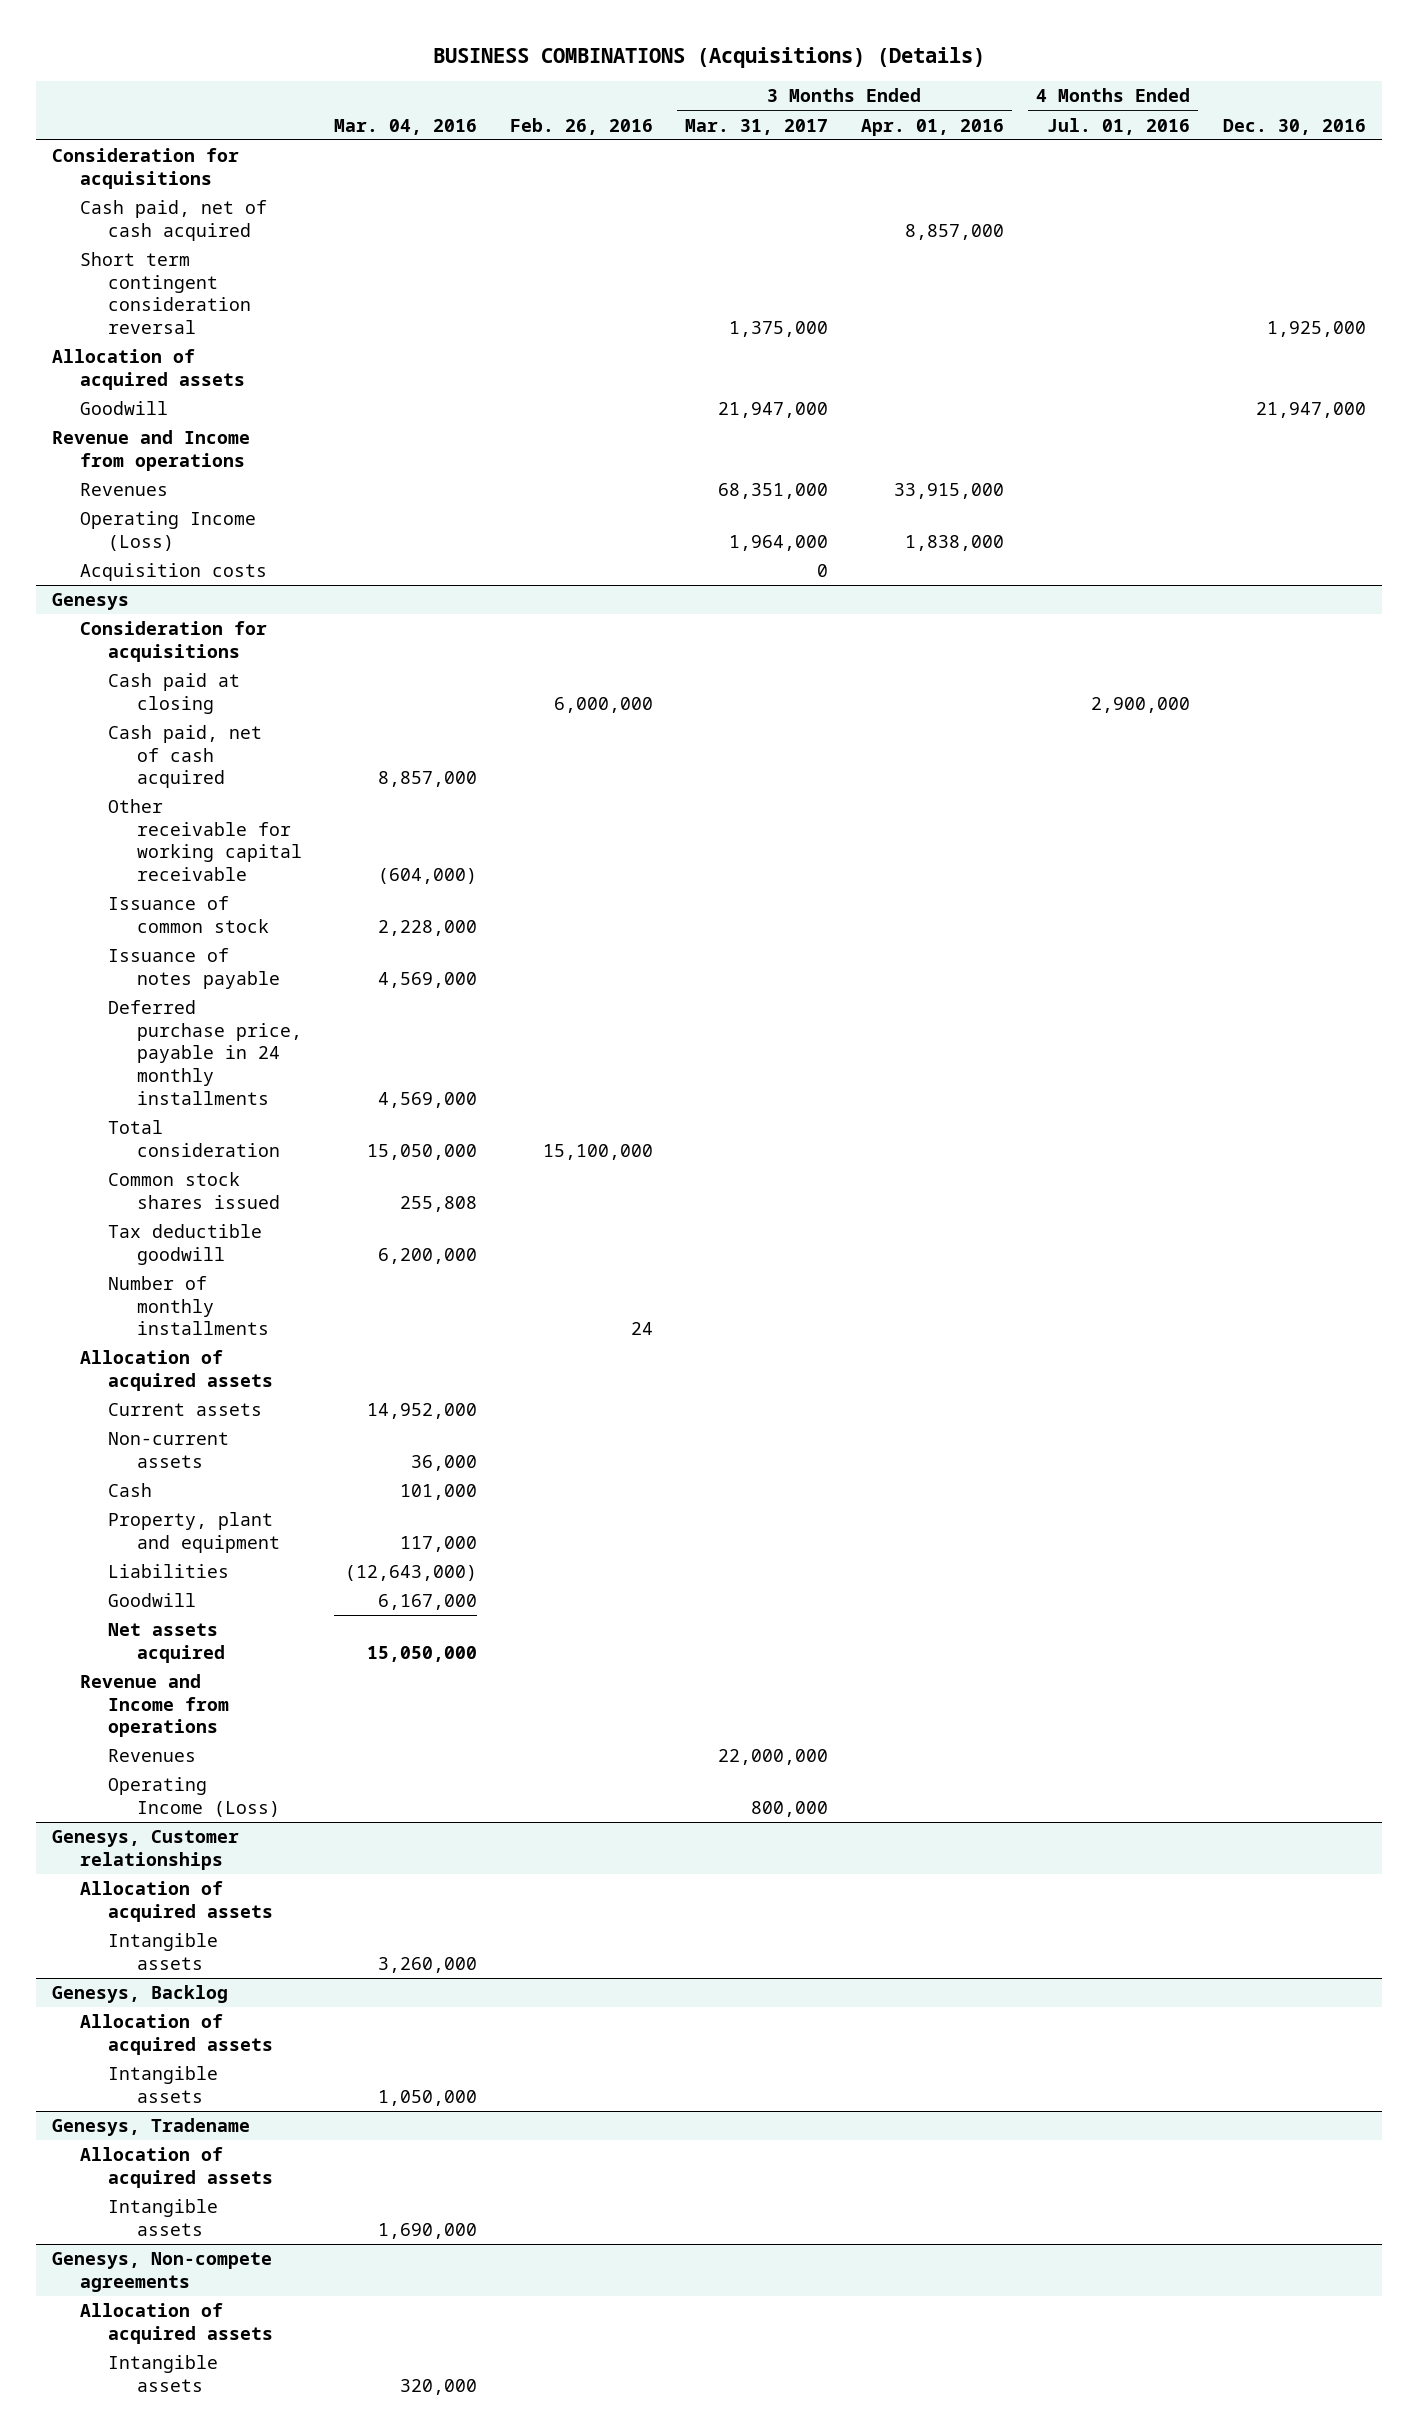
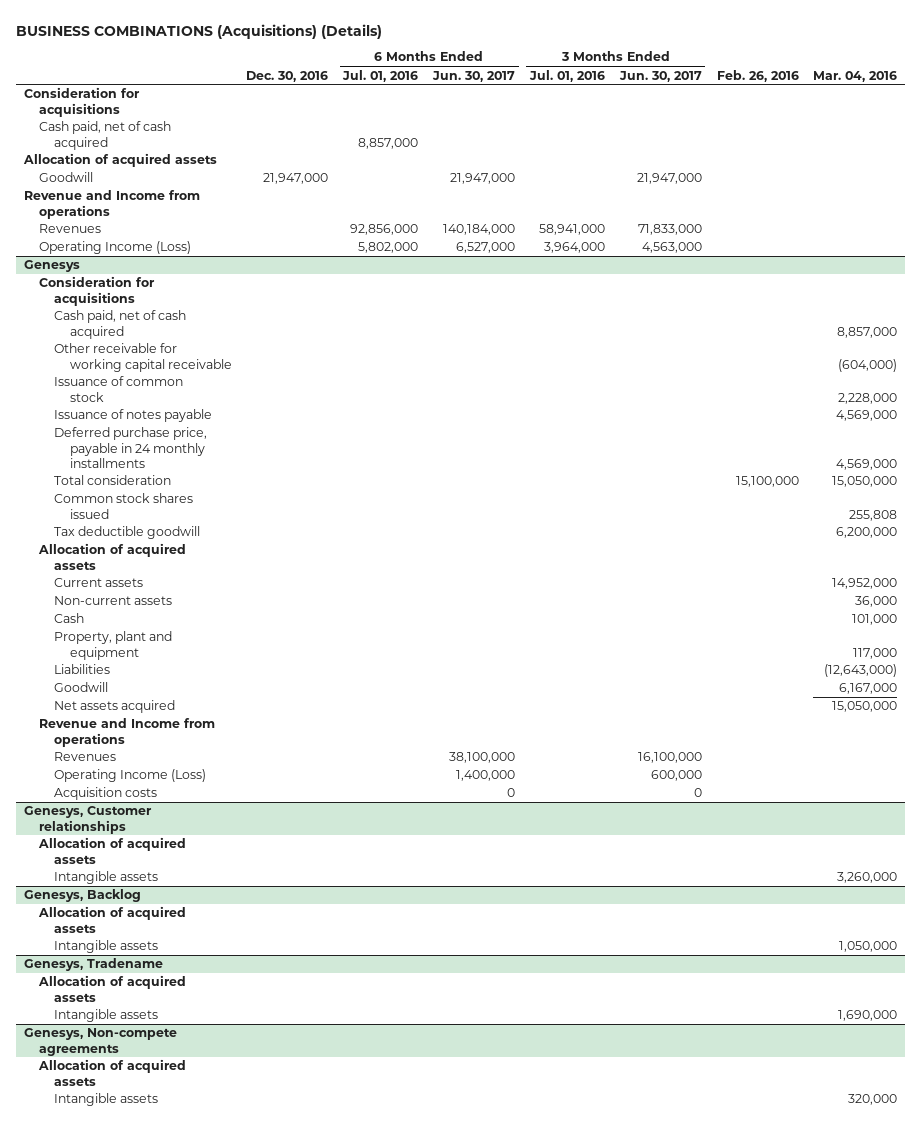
- | Mar. 04, 2016 | Feb. 26, 2016 | 3 Months Ended Mar. 31, 2017 | 3 Months Ended Apr. 01, 2016 | 4 Months Ended Jul. 01, 2016 | Dec. 30, 2016
+ | Dec. 30, 2016 | 6 Months Ended Jul. 01, 2016 | 6 Months Ended Jun. 30, 2017 | 3 Months Ended Jul. 01, 2016 | 3 Months Ended Jun. 30, 2017 | Feb. 26, 2016 | Mar. 04, 2016
- Short term contingent consideration reversal | | | 1,375,000 | | | 1,925,000
- Acquisition costs | | | 0 | | |
@ Genesys
- Cash paid at closing | | 6,000,000 | | | 2,900,000 |
- Number of monthly installments | | 24 | | | |
+ Acquisition costs | | | 0 | | 0 | |

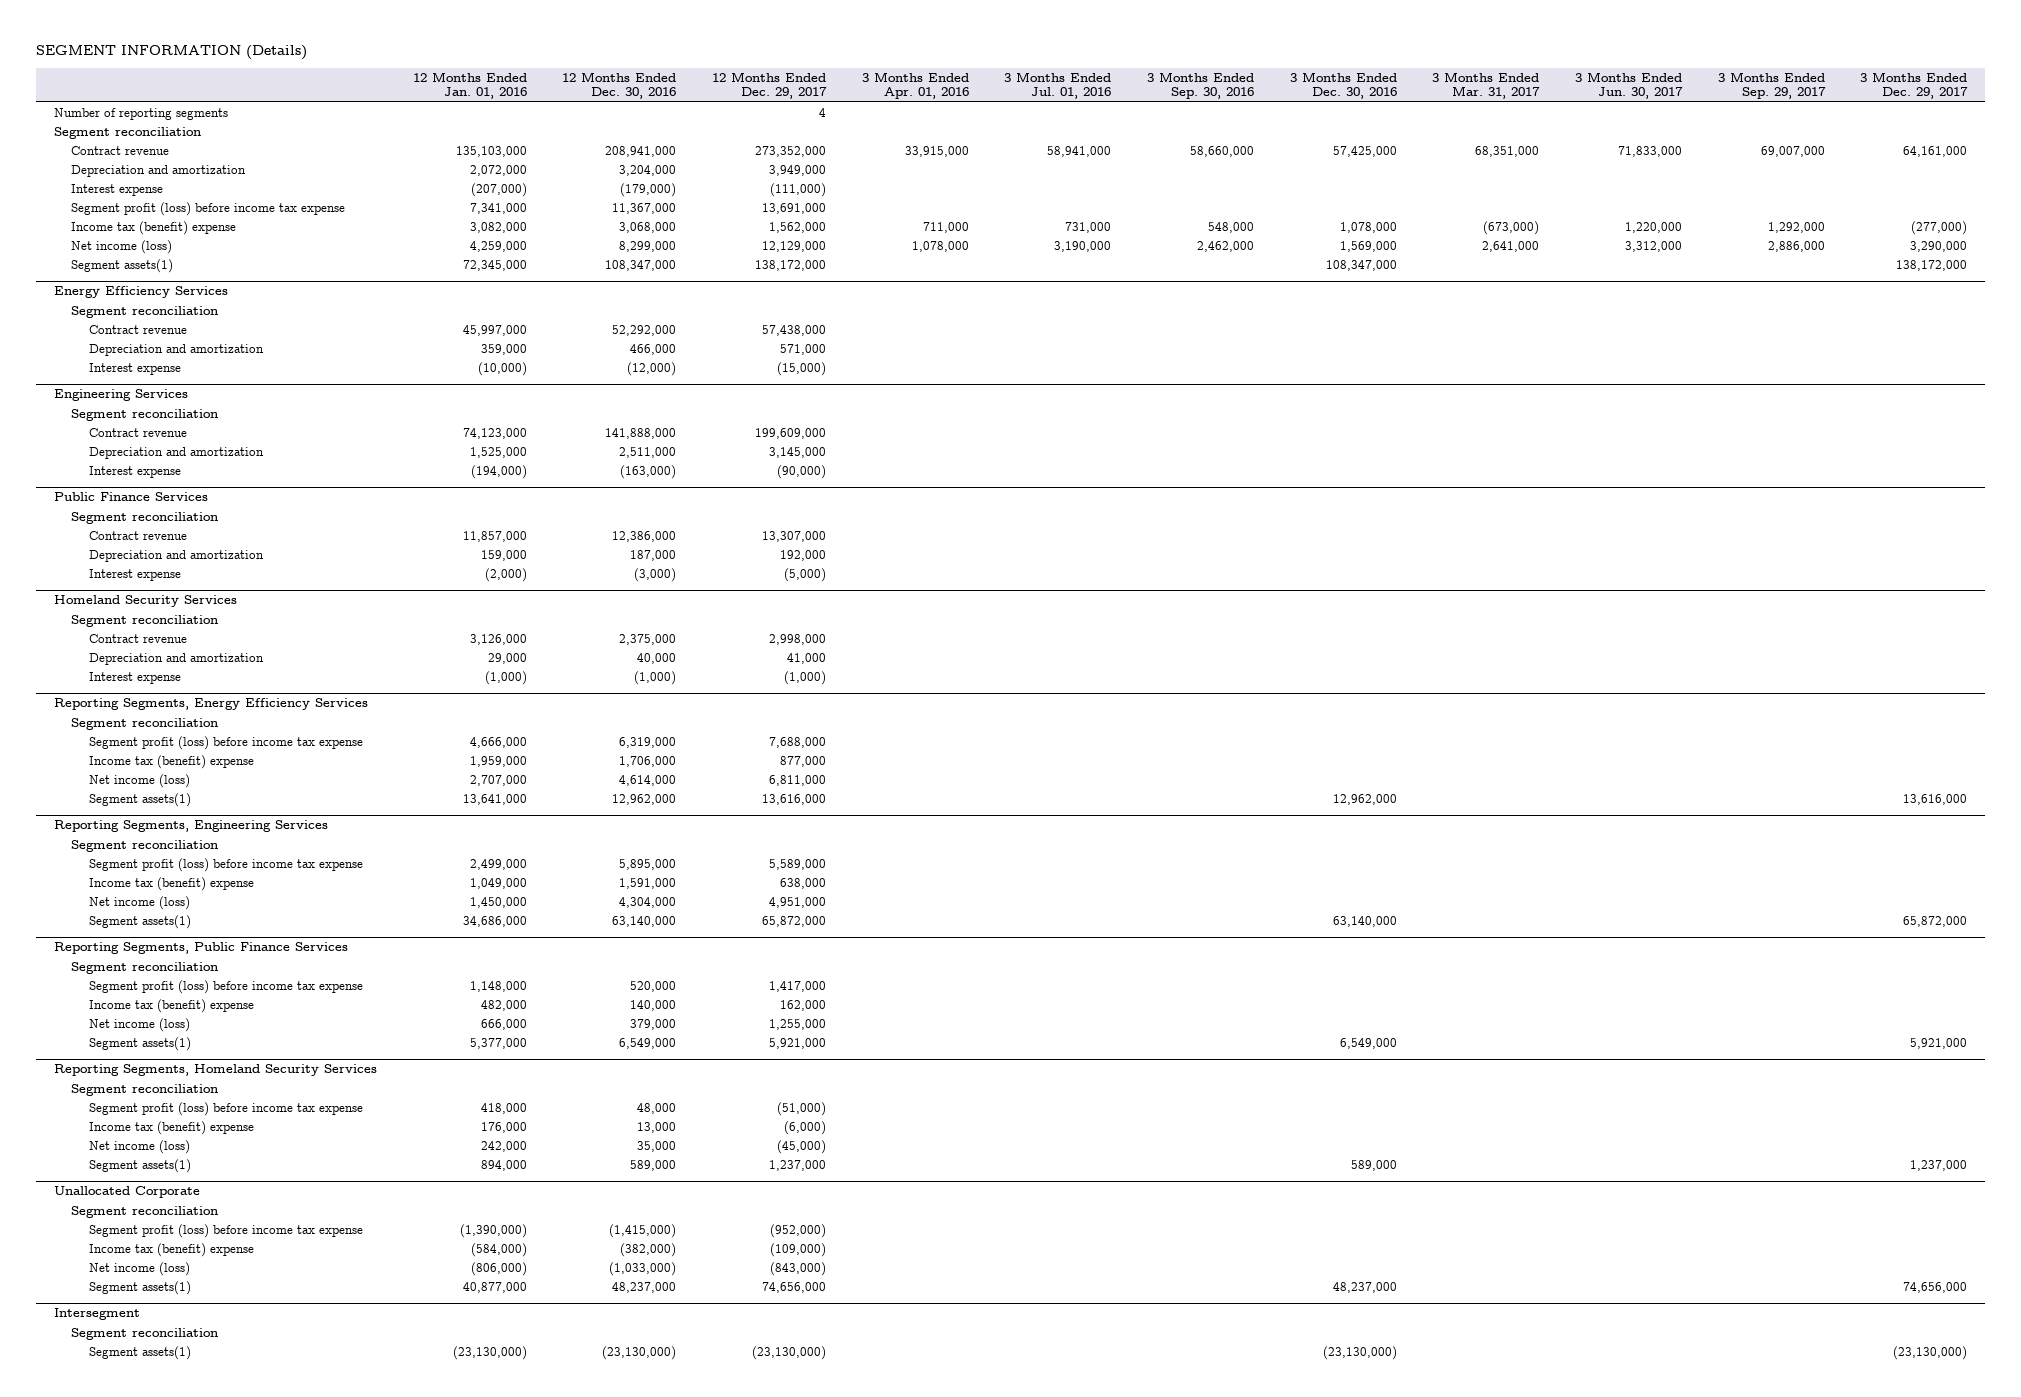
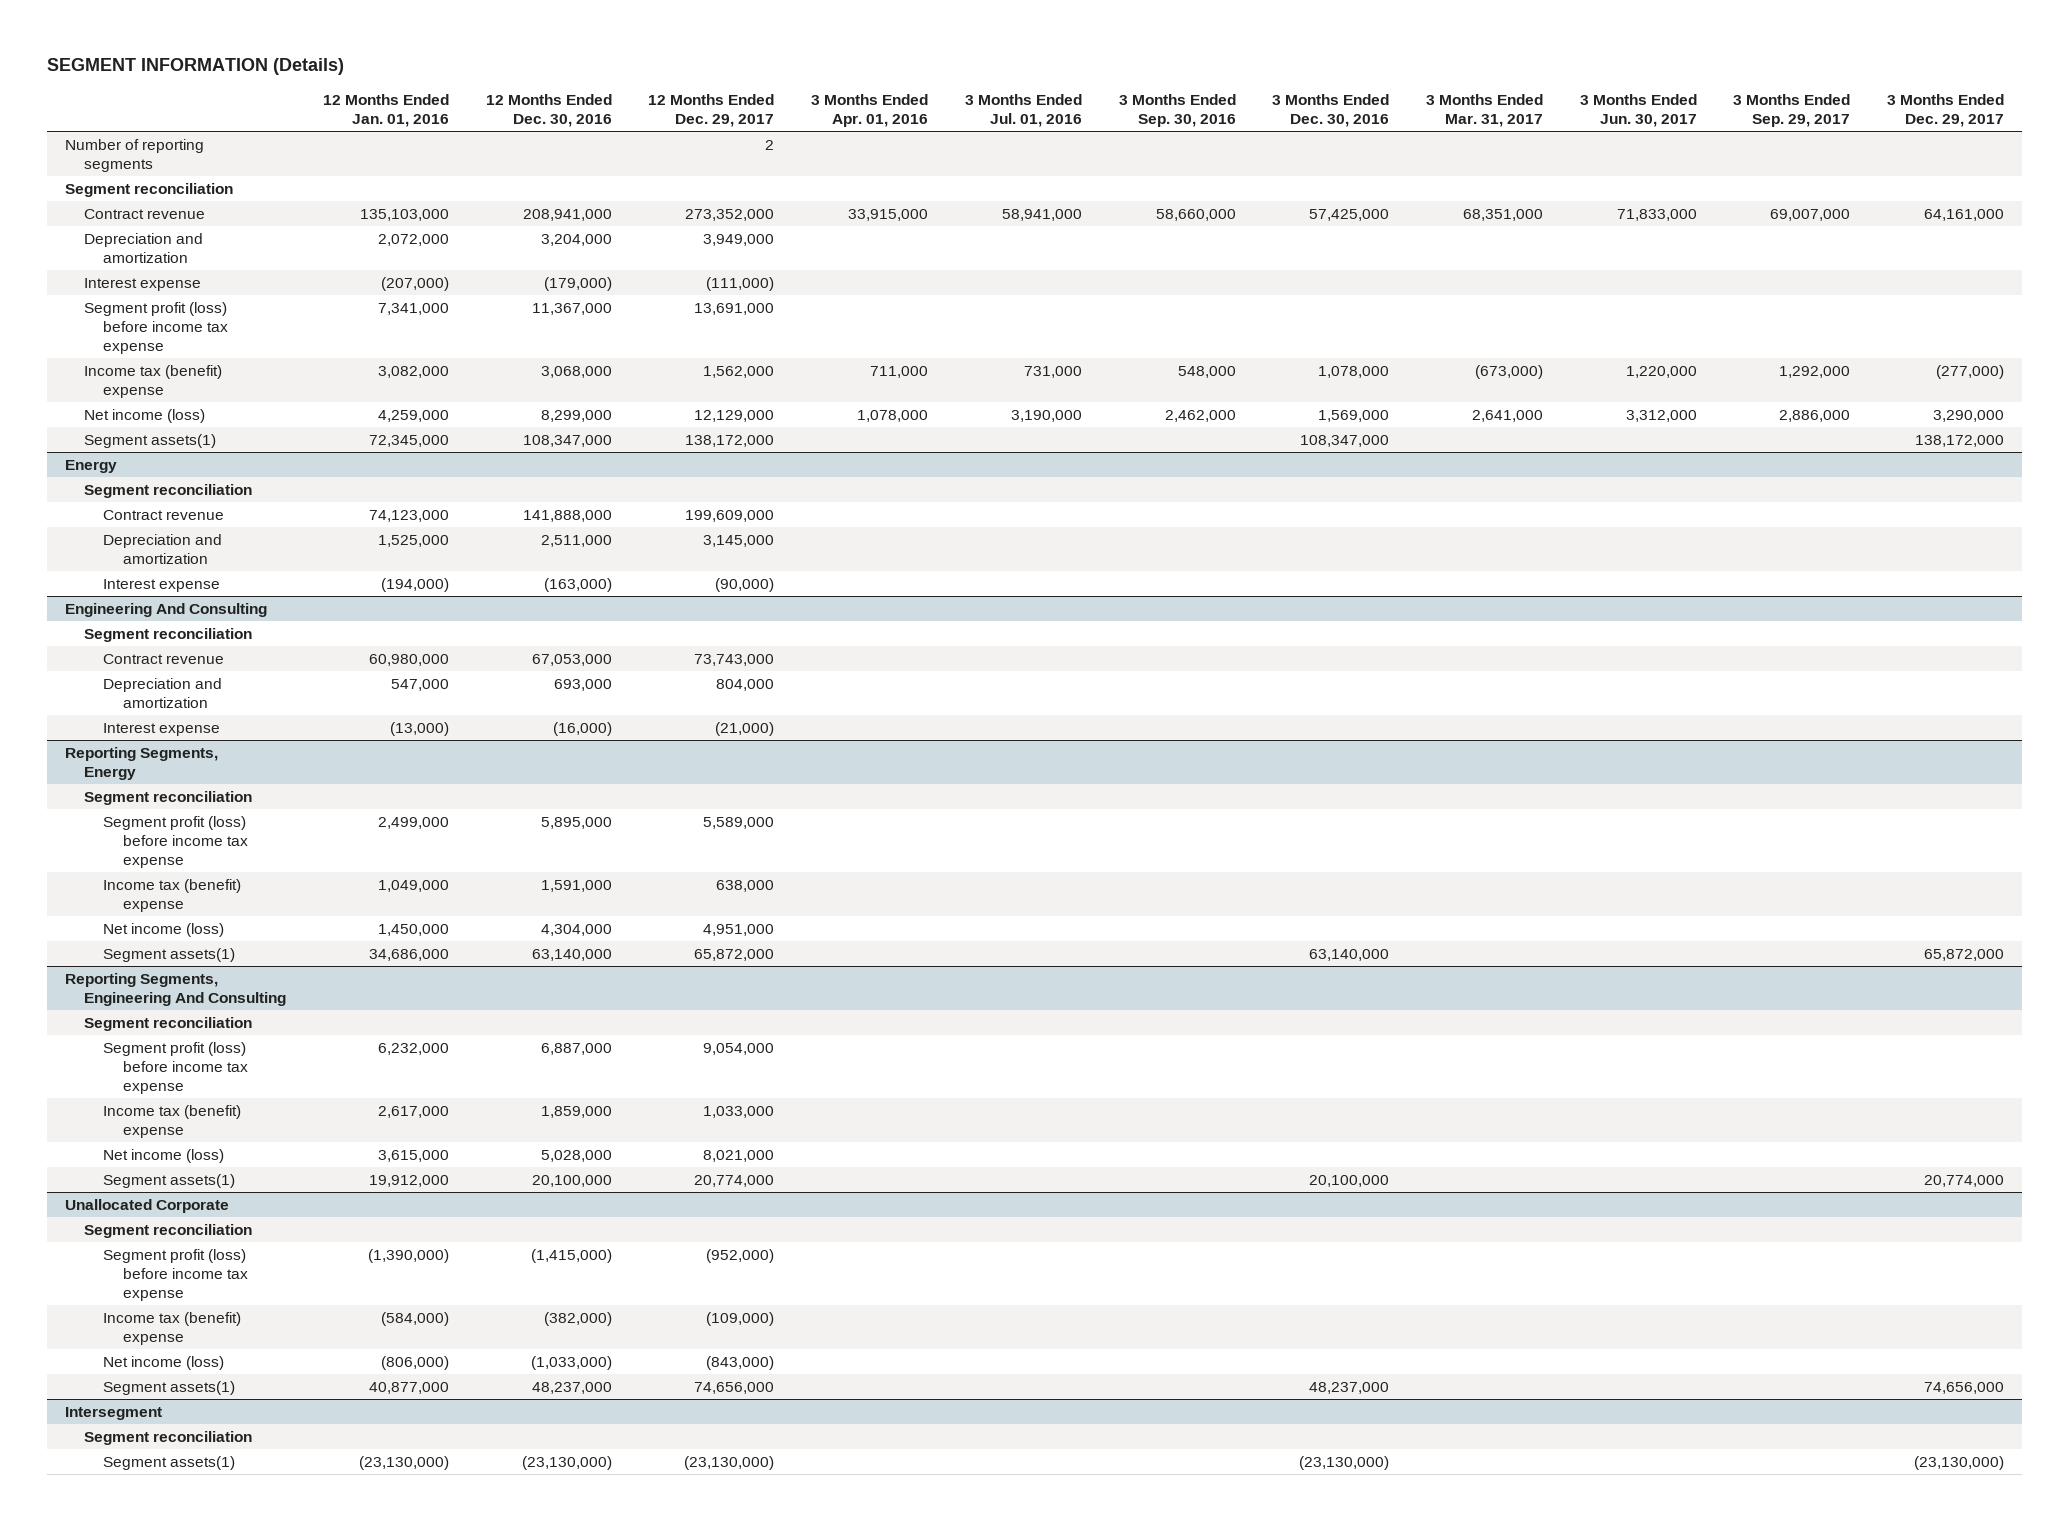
- Number of reporting segments | | | 4 | | | | | | | |
+ Number of reporting segments | | | 2 | | | | | | | |
- Energy Efficiency Services
- Segment reconciliation
- Contract revenue | 45,997,000 | 52,292,000 | 57,438,000 | | | | | | | |
- Depreciation and amortization | 359,000 | 466,000 | 571,000 | | | | | | | |
- Interest expense | (10,000) | (12,000) | (15,000) | | | | | | | |
- Engineering Services
+ Energy
- Public Finance Services
- Segment reconciliation
- Contract revenue | 11,857,000 | 12,386,000 | 13,307,000 | | | | | | | |
- Depreciation and amortization | 159,000 | 187,000 | 192,000 | | | | | | | |
- Interest expense | (2,000) | (3,000) | (5,000) | | | | | | | |
- Homeland Security Services
- Segment reconciliation
- Contract revenue | 3,126,000 | 2,375,000 | 2,998,000 | | | | | | | |
- Depreciation and amortization | 29,000 | 40,000 | 41,000 | | | | | | | |
- Interest expense | (1,000) | (1,000) | (1,000) | | | | | | | |
- Reporting Segments, Energy Efficiency Services
+ Engineering And Consulting
- Segment profit (loss) before income tax expense | 4,666,000 | 6,319,000 | 7,688,000 | | | | | | | |
- Income tax (benefit) expense | 1,959,000 | 1,706,000 | 877,000 | | | | | | | |
- Net income (loss) | 2,707,000 | 4,614,000 | 6,811,000 | | | | | | | |
- Segment assets(1) | 13,641,000 | 12,962,000 | 13,616,000 | | | | 12,962,000 | | | | 13,616,000
- Reporting Segments, Engineering Services
+ Contract revenue | 60,980,000 | 67,053,000 | 73,743,000 | | | | | | | |
+ Depreciation and amortization | 547,000 | 693,000 | 804,000 | | | | | | | |
+ Interest expense | (13,000) | (16,000) | (21,000) | | | | | | | |
+ Reporting Segments, Energy
- Reporting Segments, Public Finance Services
- Segment reconciliation
- Segment profit (loss) before income tax expense | 1,148,000 | 520,000 | 1,417,000 | | | | | | | |
- Income tax (benefit) expense | 482,000 | 140,000 | 162,000 | | | | | | | |
- Net income (loss) | 666,000 | 379,000 | 1,255,000 | | | | | | | |
- Segment assets(1) | 5,377,000 | 6,549,000 | 5,921,000 | | | | 6,549,000 | | | | 5,921,000
- Reporting Segments, Homeland Security Services
+ Reporting Segments, Engineering And Consulting
- Segment profit (loss) before income tax expense | 418,000 | 48,000 | (51,000) | | | | | | | |
- Income tax (benefit) expense | 176,000 | 13,000 | (6,000) | | | | | | | |
- Net income (loss) | 242,000 | 35,000 | (45,000) | | | | | | | |
- Segment assets(1) | 894,000 | 589,000 | 1,237,000 | | | | 589,000 | | | | 1,237,000
+ Segment profit (loss) before income tax expense | 6,232,000 | 6,887,000 | 9,054,000 | | | | | | | |
+ Income tax (benefit) expense | 2,617,000 | 1,859,000 | 1,033,000 | | | | | | | |
+ Net income (loss) | 3,615,000 | 5,028,000 | 8,021,000 | | | | | | | |
+ Segment assets(1) | 19,912,000 | 20,100,000 | 20,774,000 | | | | 20,100,000 | | | | 20,774,000

